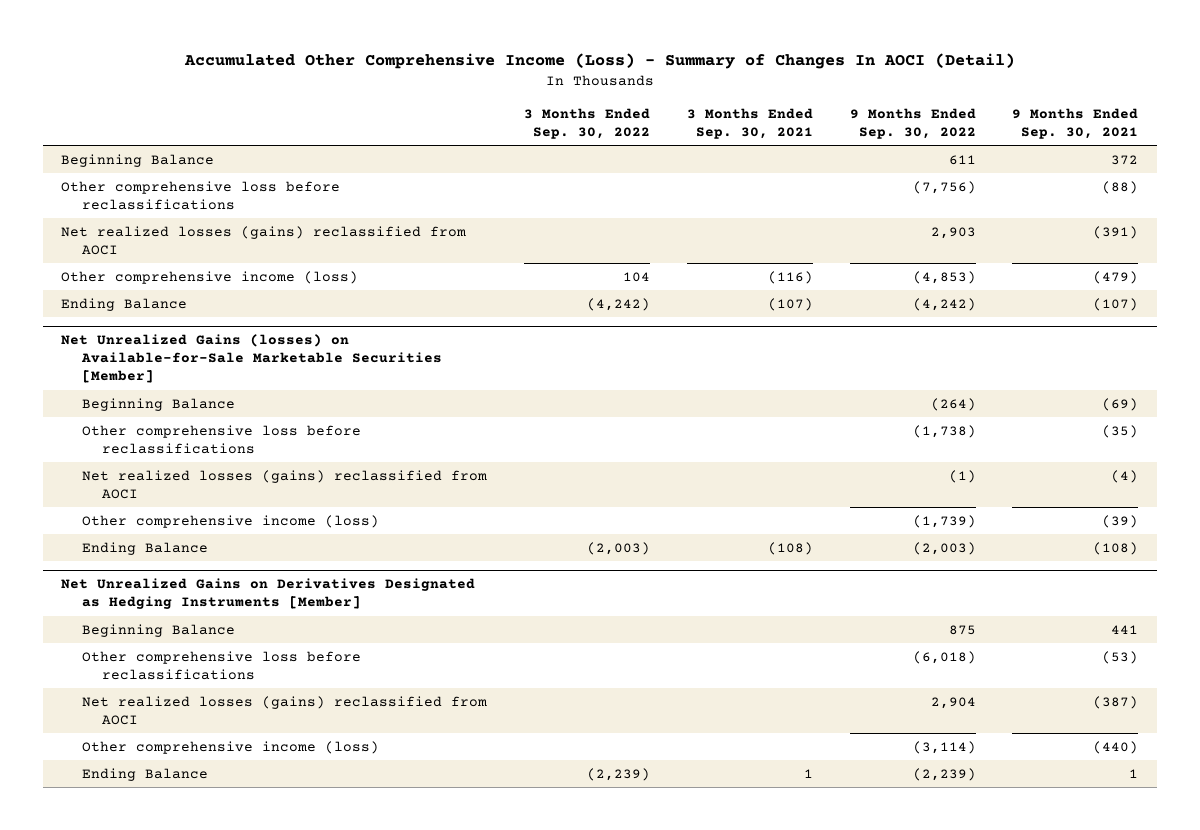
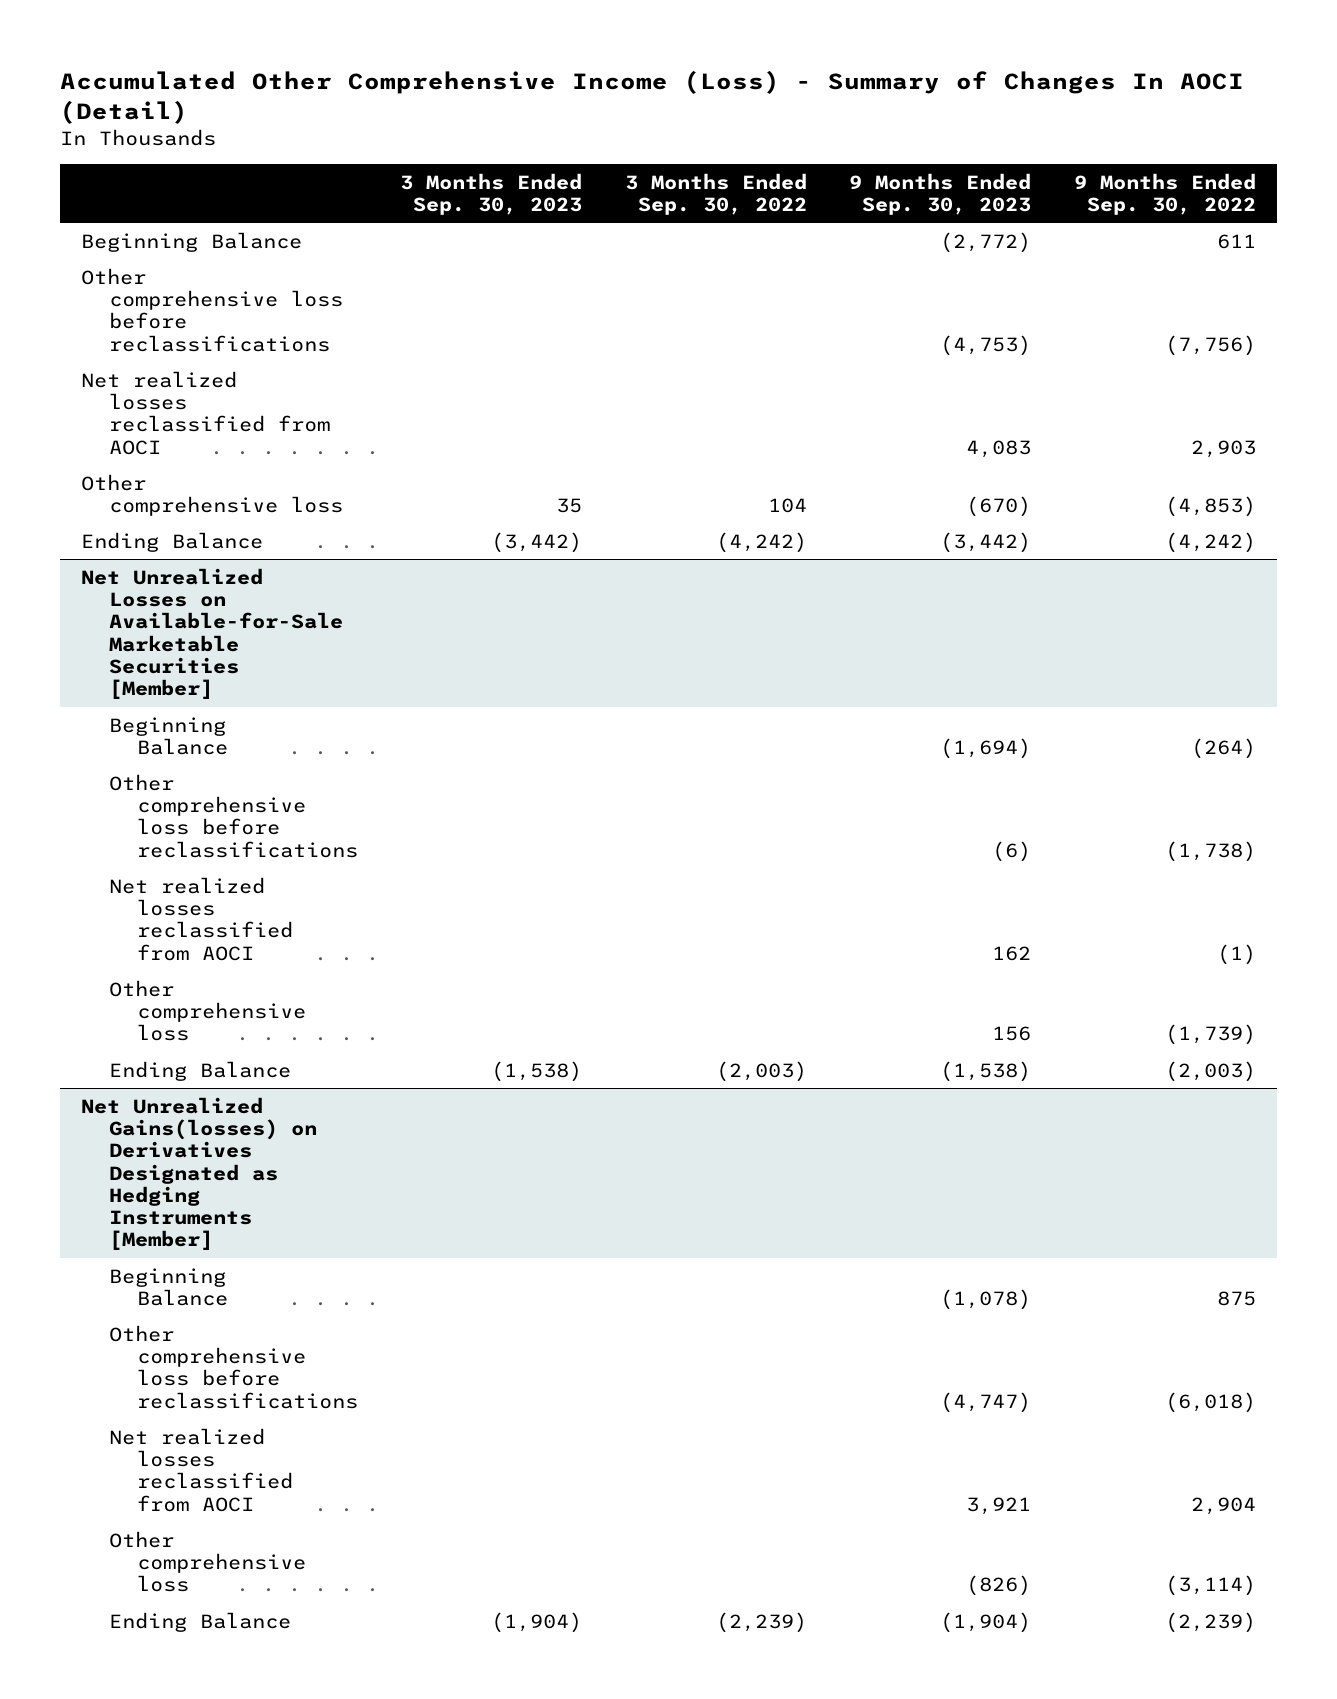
- | 3 Months Ended Sep. 30, 2022 | 3 Months Ended Sep. 30, 2021 | 9 Months Ended Sep. 30, 2022 | 9 Months Ended Sep. 30, 2021
+ | 3 Months Ended Sep. 30, 2023 | 3 Months Ended Sep. 30, 2022 | 9 Months Ended Sep. 30, 2023 | 9 Months Ended Sep. 30, 2022
- Net realized losses (gains) reclassified from AOCI | | | 2,903 | (391)
- Other comprehensive income (loss) | 104 | (116) | (4,853) | (479)
+ Net realized losses reclassified from AOCI | | | 4,083 | 2,903
+ Other comprehensive loss | 35 | 104 | (670) | (4,853)
- Net Unrealized Gains (losses) on Available-for-Sale Marketable Securities [Member]
+ Net Unrealized Losses on Available-for-Sale Marketable Securities [Member]
- Net realized losses (gains) reclassified from AOCI | | | (1) | (4)
- Other comprehensive income (loss) | | | (1,739) | (39)
+ Net realized losses reclassified from AOCI | | | 162 | (1)
+ Other comprehensive loss | | | 156 | (1,739)
- Net Unrealized Gains on Derivatives Designated as Hedging Instruments [Member]
+ Net Unrealized Gains(losses) on Derivatives Designated as Hedging Instruments [Member]
- Net realized losses (gains) reclassified from AOCI | | | 2,904 | (387)
- Other comprehensive income (loss) | | | (3,114) | (440)
+ Net realized losses reclassified from AOCI | | | 3,921 | 2,904
+ Other comprehensive loss | | | (826) | (3,114)

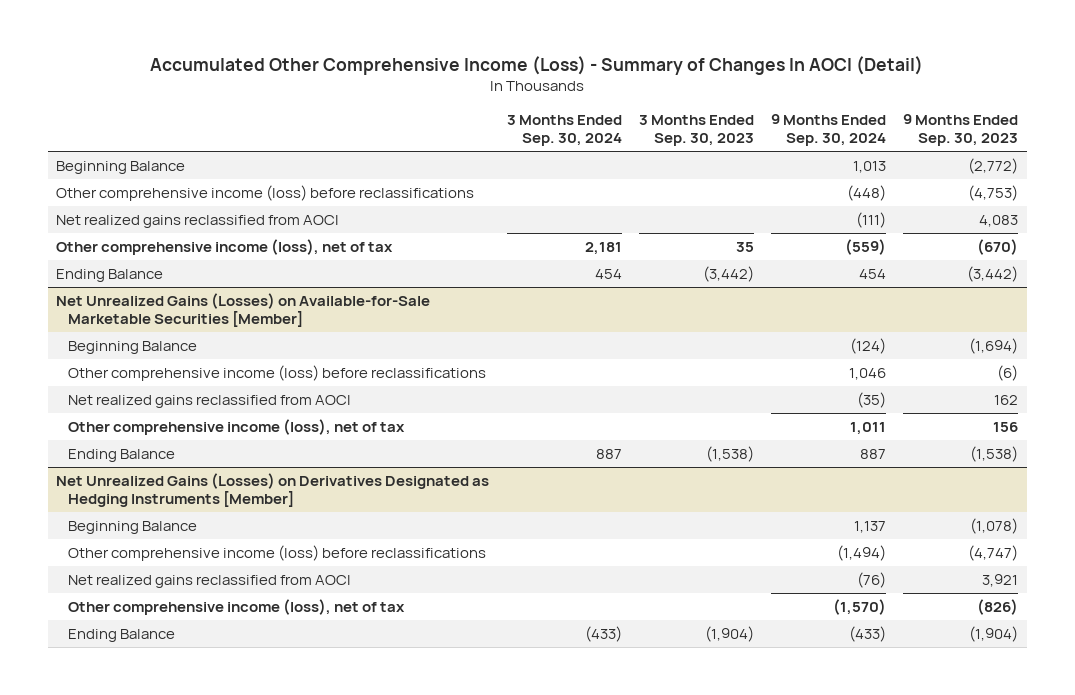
- | 3 Months Ended Sep. 30, 2023 | 3 Months Ended Sep. 30, 2022 | 9 Months Ended Sep. 30, 2023 | 9 Months Ended Sep. 30, 2022
+ | 3 Months Ended Sep. 30, 2024 | 3 Months Ended Sep. 30, 2023 | 9 Months Ended Sep. 30, 2024 | 9 Months Ended Sep. 30, 2023
- Other comprehensive loss before reclassifications | | | (4,753) | (7,756)
- Net realized losses reclassified from AOCI | | | 4,083 | 2,903
- Other comprehensive loss | 35 | 104 | (670) | (4,853)
+ Other comprehensive income (loss) before reclassifications | | | (448) | (4,753)
+ Net realized gains reclassified from AOCI | | | (111) | 4,083
+ Other comprehensive income (loss), net of tax | 2,181 | 35 | (559) | (670)
- Net Unrealized Losses on Available-for-Sale Marketable Securities [Member]
+ Net Unrealized Gains (Losses) on Available-for-Sale Marketable Securities [Member]
- Other comprehensive loss before reclassifications | | | (6) | (1,738)
- Net realized losses reclassified from AOCI | | | 162 | (1)
- Other comprehensive loss | | | 156 | (1,739)
+ Other comprehensive income (loss) before reclassifications | | | 1,046 | (6)
+ Net realized gains reclassified from AOCI | | | (35) | 162
+ Other comprehensive income (loss), net of tax | | | 1,011 | 156
- Net Unrealized Gains(losses) on Derivatives Designated as Hedging Instruments [Member]
+ Net Unrealized Gains (Losses) on Derivatives Designated as Hedging Instruments [Member]
- Other comprehensive loss before reclassifications | | | (4,747) | (6,018)
- Net realized losses reclassified from AOCI | | | 3,921 | 2,904
- Other comprehensive loss | | | (826) | (3,114)
+ Other comprehensive income (loss) before reclassifications | | | (1,494) | (4,747)
+ Net realized gains reclassified from AOCI | | | (76) | 3,921
+ Other comprehensive income (loss), net of tax | | | (1,570) | (826)

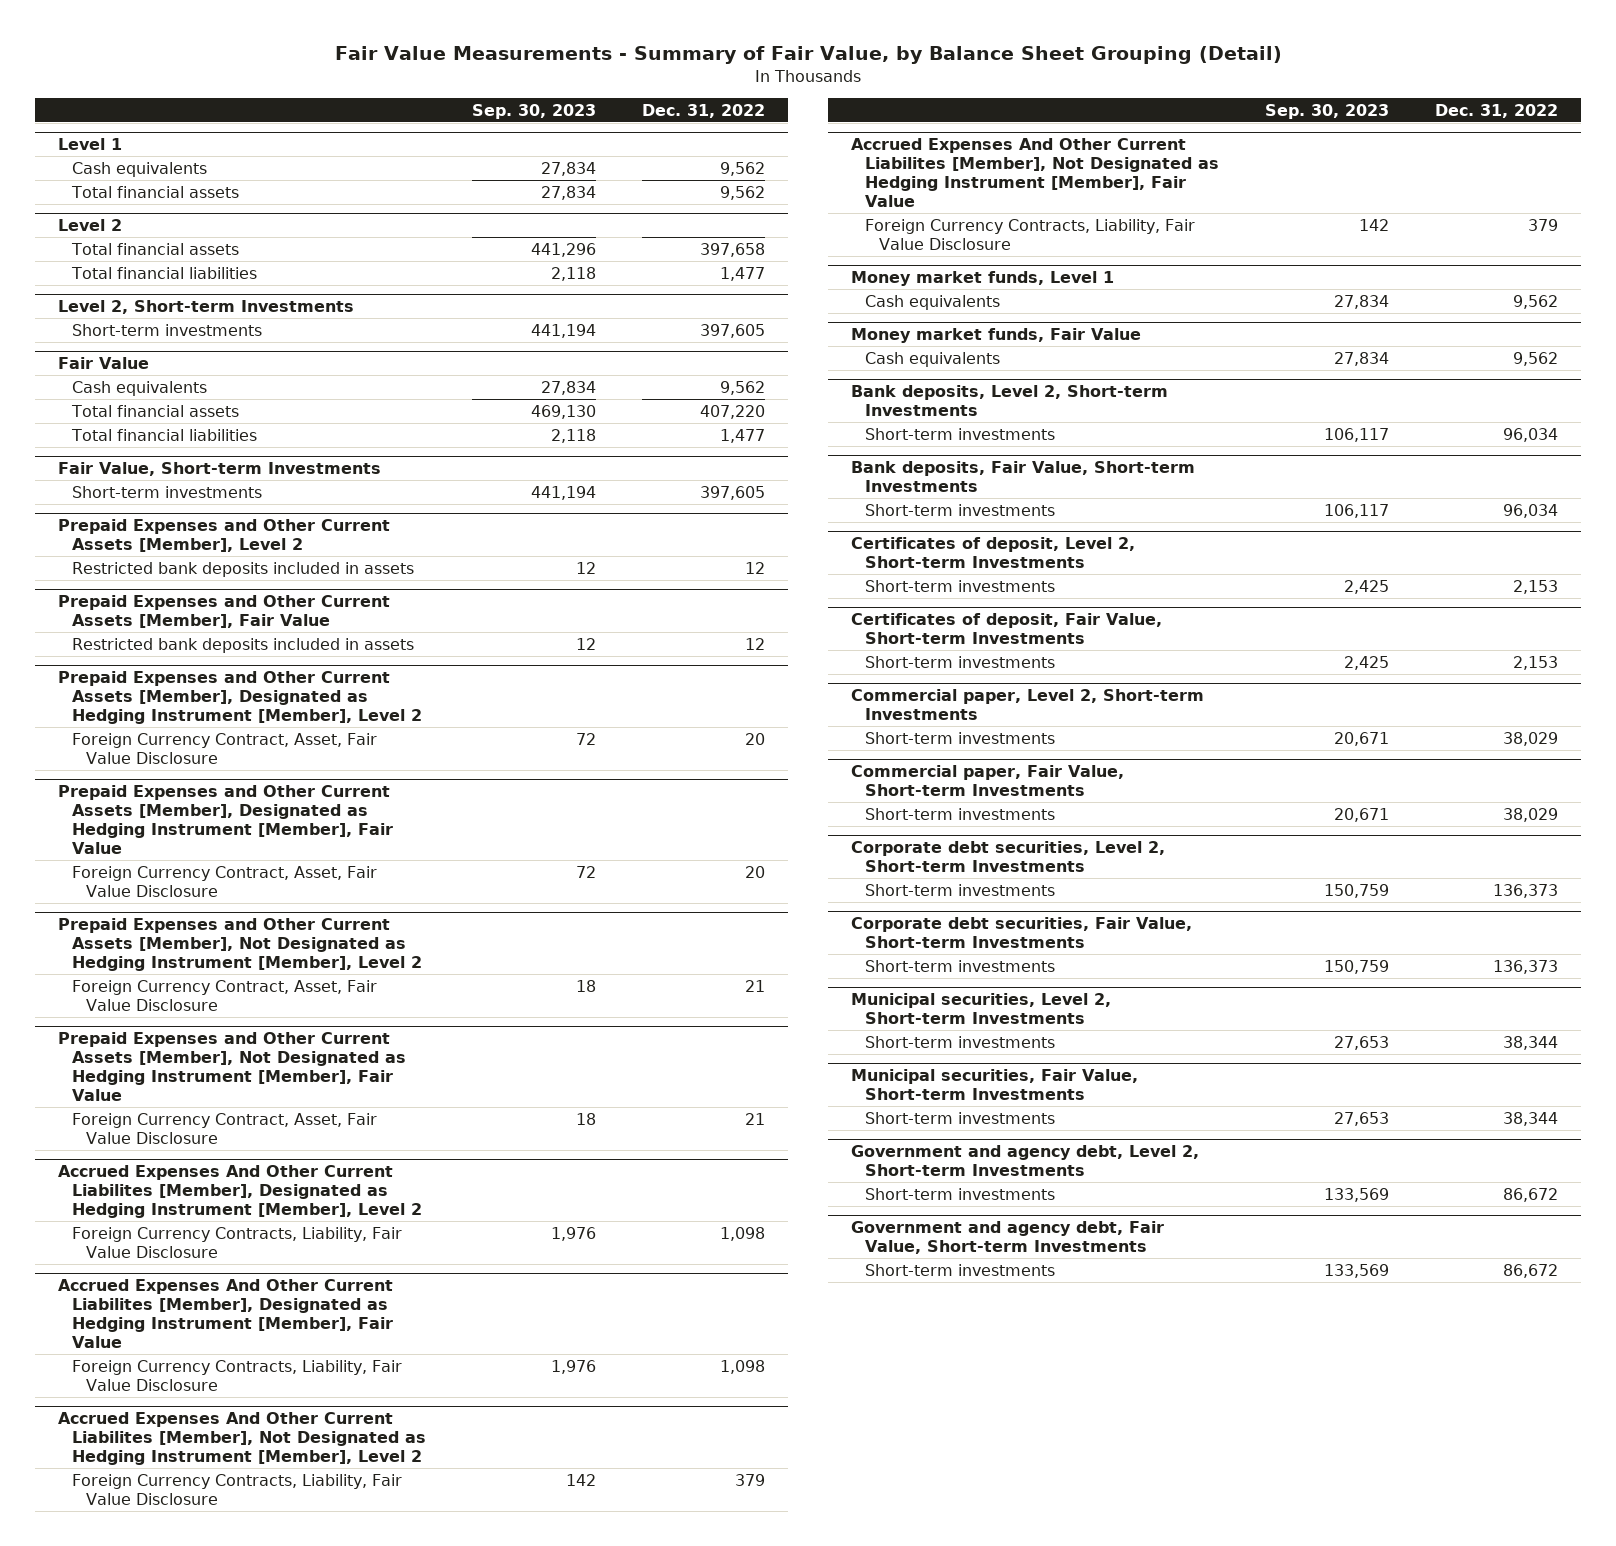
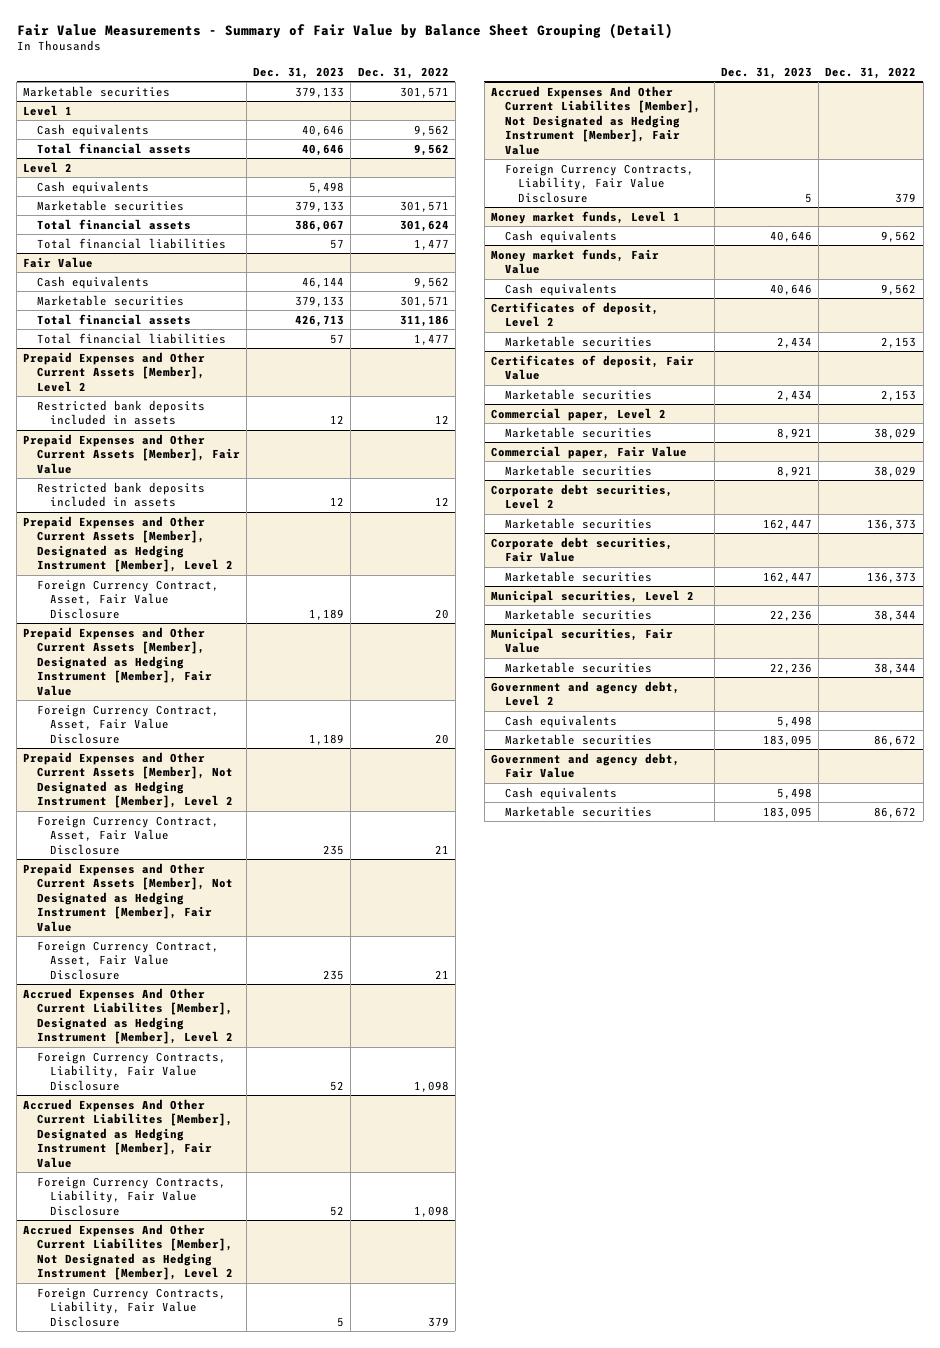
- Fair Value Measurements - Summary of Fair Value, by Balance Sheet Grouping (Detail)
+ Fair Value Measurements - Summary of Fair Value by Balance Sheet Grouping (Detail)
- | Sep. 30, 2023 | Dec. 31, 2022
+ | Dec. 31, 2023 | Dec. 31, 2022
+ Marketable securities | 379,133 | 301,571
@ Level 2
- Total financial assets | 441,296 | 397,658
+ Cash equivalents | 5,498 |
+ Marketable securities | 379,133 | 301,571
+ Total financial assets | 386,067 | 301,624
- Level 2, Short-term Investments
- Short-term investments | 441,194 | 397,605
@ Fair Value
- Total financial assets | 469,130 | 407,220
+ Marketable securities | 379,133 | 301,571
+ Total financial assets | 426,713 | 311,186
- Fair Value, Short-term Investments
- Short-term investments | 441,194 | 397,605
- Bank deposits, Level 2, Short-term Investments
- Short-term investments | 106,117 | 96,034
- Bank deposits, Fair Value, Short-term Investments
- Short-term investments | 106,117 | 96,034
- Certificates of deposit, Level 2, Short-term Investments
- Short-term investments | 2,425 | 2,153
- Certificates of deposit, Fair Value, Short-term Investments
- Short-term investments | 2,425 | 2,153
- Commercial paper, Level 2, Short-term Investments
- Short-term investments | 20,671 | 38,029
- Commercial paper, Fair Value, Short-term Investments
- Short-term investments | 20,671 | 38,029
- Corporate debt securities, Level 2, Short-term Investments
- Short-term investments | 150,759 | 136,373
- Corporate debt securities, Fair Value, Short-term Investments
- Short-term investments | 150,759 | 136,373
- Municipal securities, Level 2, Short-term Investments
- Short-term investments | 27,653 | 38,344
- Municipal securities, Fair Value, Short-term Investments
- Short-term investments | 27,653 | 38,344
- Government and agency debt, Level 2, Short-term Investments
- Short-term investments | 133,569 | 86,672
- Government and agency debt, Fair Value, Short-term Investments
- Short-term investments | 133,569 | 86,672
+ Certificates of deposit, Level 2
+ Marketable securities | 2,434 | 2,153
+ Certificates of deposit, Fair Value
+ Marketable securities | 2,434 | 2,153
+ Commercial paper, Level 2
+ Marketable securities | 8,921 | 38,029
+ Commercial paper, Fair Value
+ Marketable securities | 8,921 | 38,029
+ Corporate debt securities, Level 2
+ Marketable securities | 162,447 | 136,373
+ Corporate debt securities, Fair Value
+ Marketable securities | 162,447 | 136,373
+ Municipal securities, Level 2
+ Marketable securities | 22,236 | 38,344
+ Municipal securities, Fair Value
+ Marketable securities | 22,236 | 38,344
+ Government and agency debt, Level 2
+ Cash equivalents | 5,498 |
+ Marketable securities | 183,095 | 86,672
+ Government and agency debt, Fair Value
+ Cash equivalents | 5,498 |
+ Marketable securities | 183,095 | 86,672

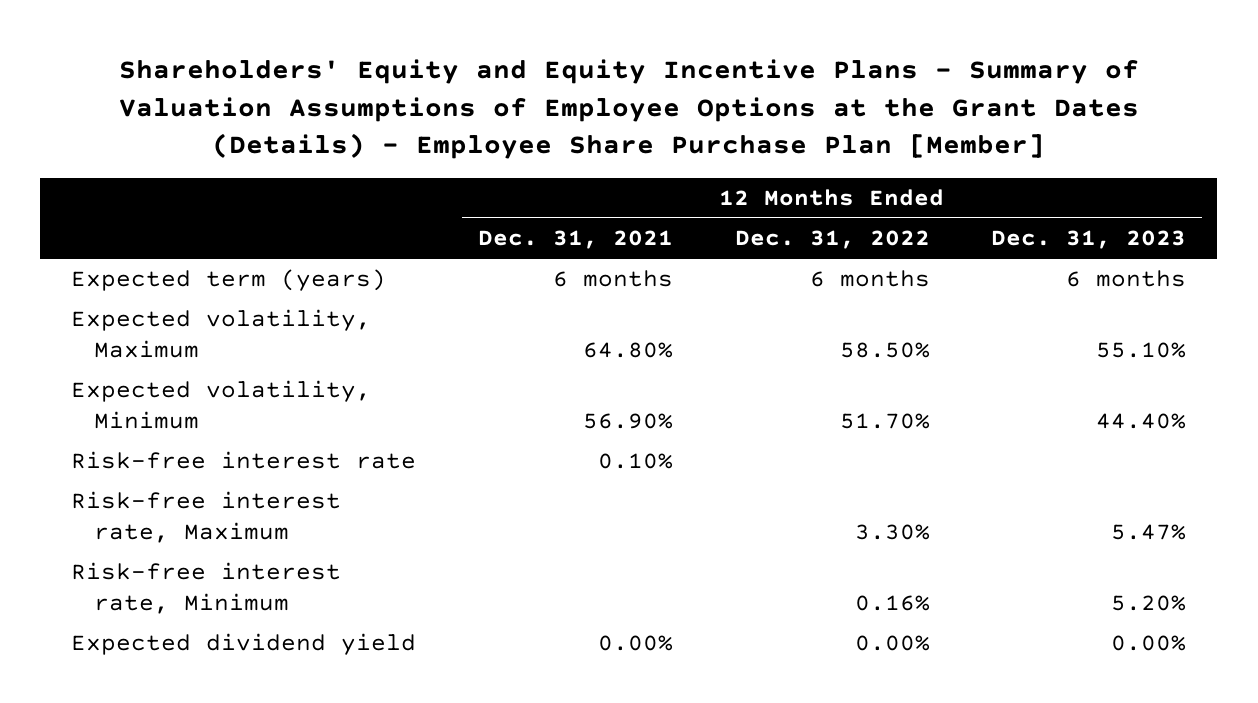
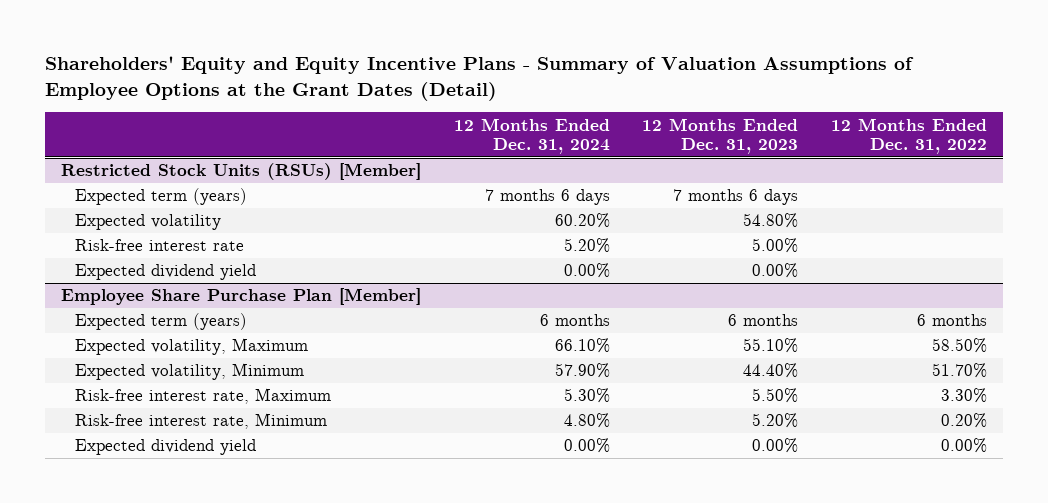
- Shareholders' Equity and Equity Incentive Plans - Summary of Valuation Assumptions of Employee Options at the Grant Dates (Details) - Employee Share Purchase Plan [Member]
+ Shareholders' Equity and Equity Incentive Plans - Summary of Valuation Assumptions of Employee Options at the Grant Dates (Detail)
- | 12 Months Ended Dec. 31, 2021 | 12 Months Ended Dec. 31, 2022 | 12 Months Ended Dec. 31, 2023
+ | 12 Months Ended Dec. 31, 2024 | 12 Months Ended Dec. 31, 2023 | 12 Months Ended Dec. 31, 2022
+ Restricted Stock Units (RSUs) [Member]
+ Expected term (years) | 7 months 6 days | 7 months 6 days |
+ Expected volatility | 60.20% | 54.80% |
+ Risk-free interest rate | 5.20% | 5.00% |
+ Expected dividend yield | 0.00% | 0.00% |
+ Employee Share Purchase Plan [Member]
- Risk-free interest rate | 0.10% | |
- Risk-free interest rate, Maximum | | 3.30% | 5.47%
- Risk-free interest rate, Minimum | | 0.16% | 5.20%
+ Risk-free interest rate, Maximum | 5.30% | 5.50% | 3.30%
+ Risk-free interest rate, Minimum | 4.80% | 5.20% | 0.20%

